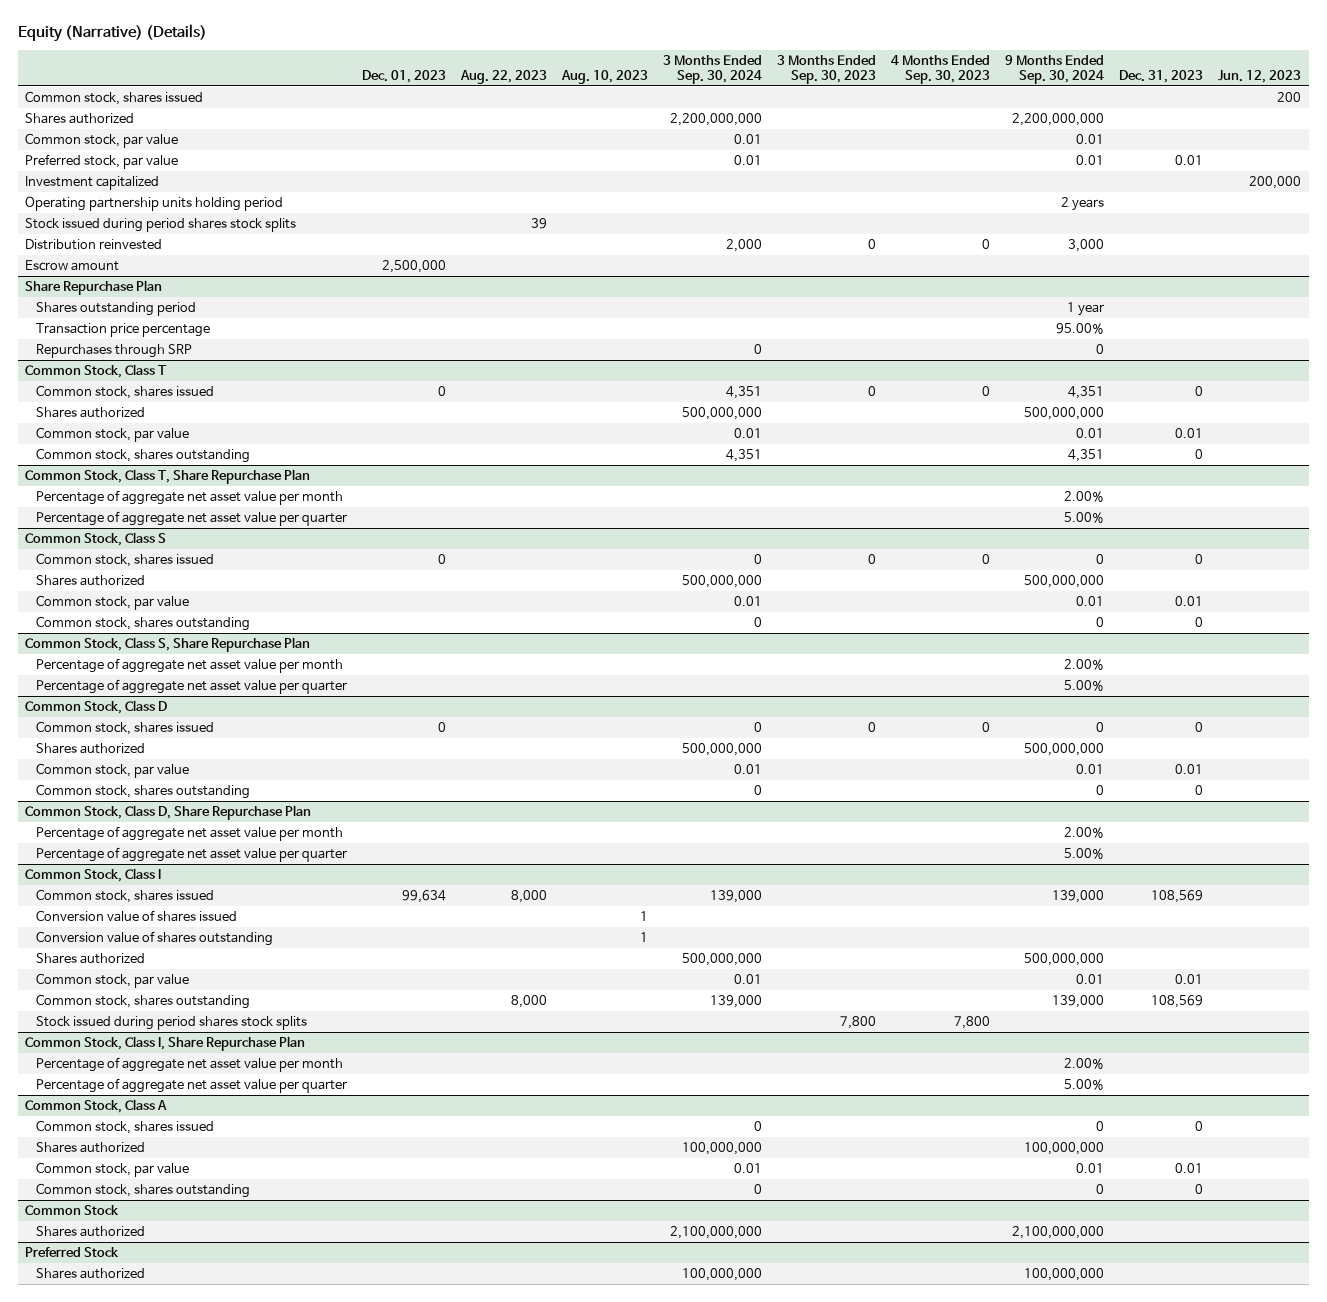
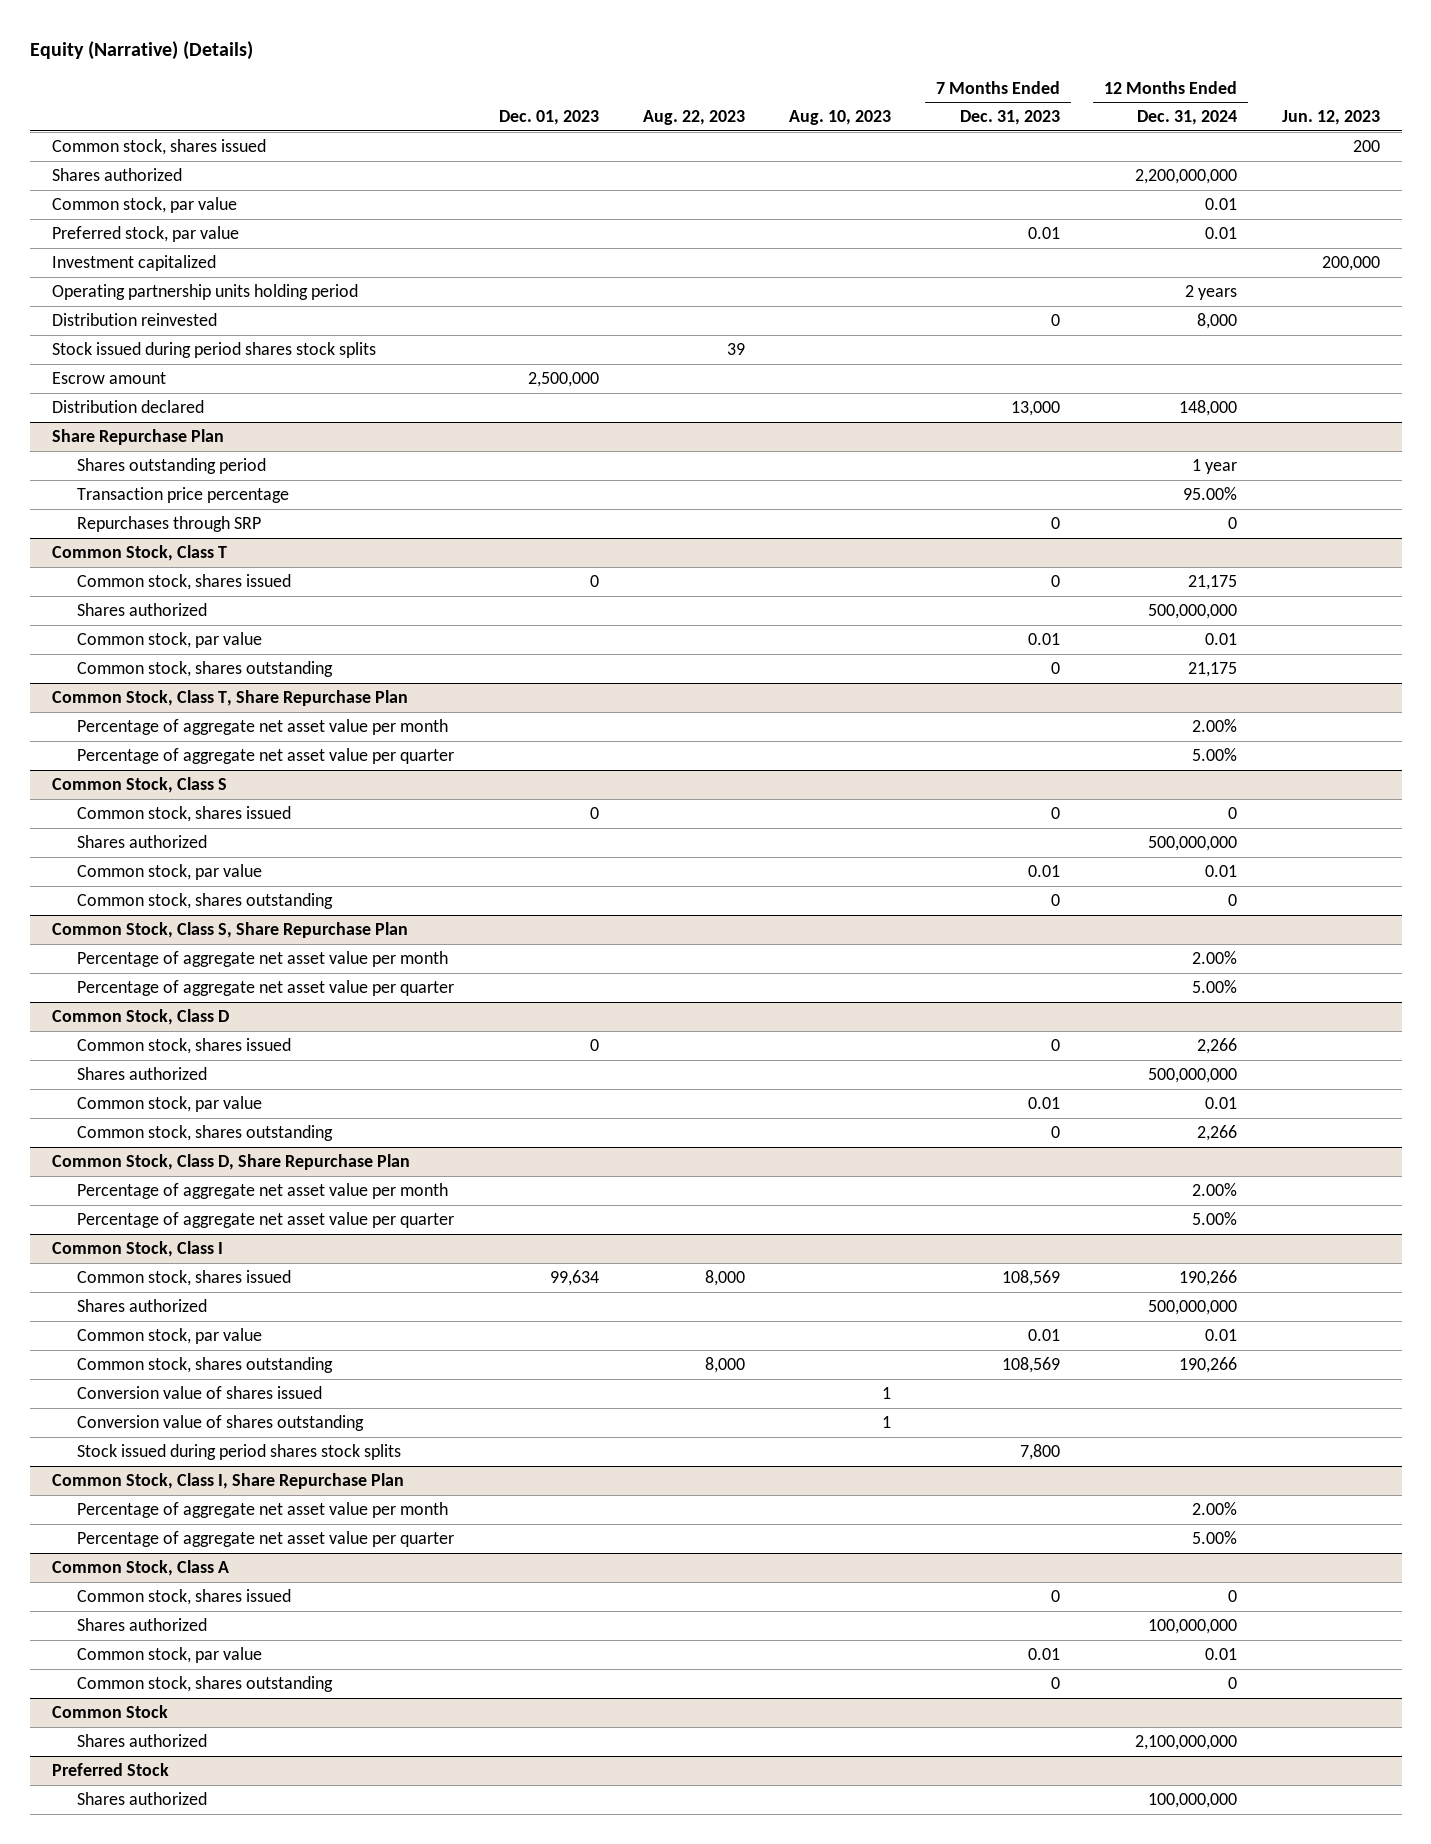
- | Dec. 01, 2023 | Aug. 22, 2023 | Aug. 10, 2023 | 3 Months Ended Sep. 30, 2024 | 3 Months Ended Sep. 30, 2023 | 4 Months Ended Sep. 30, 2023 | 9 Months Ended Sep. 30, 2024 | Dec. 31, 2023 | Jun. 12, 2023
+ | Dec. 01, 2023 | Aug. 22, 2023 | Aug. 10, 2023 | 7 Months Ended Dec. 31, 2023 | 12 Months Ended Dec. 31, 2024 | Jun. 12, 2023
moved down: Stock issued during period shares stock splits | | 39 | | | |
+ Distribution declared | | | | 13,000 | 148,000 |
@ Common Stock, Class I
moved down: Conversion value of shares issued | | | 1 | | |
moved down: Conversion value of shares outstanding | | | 1 | | |

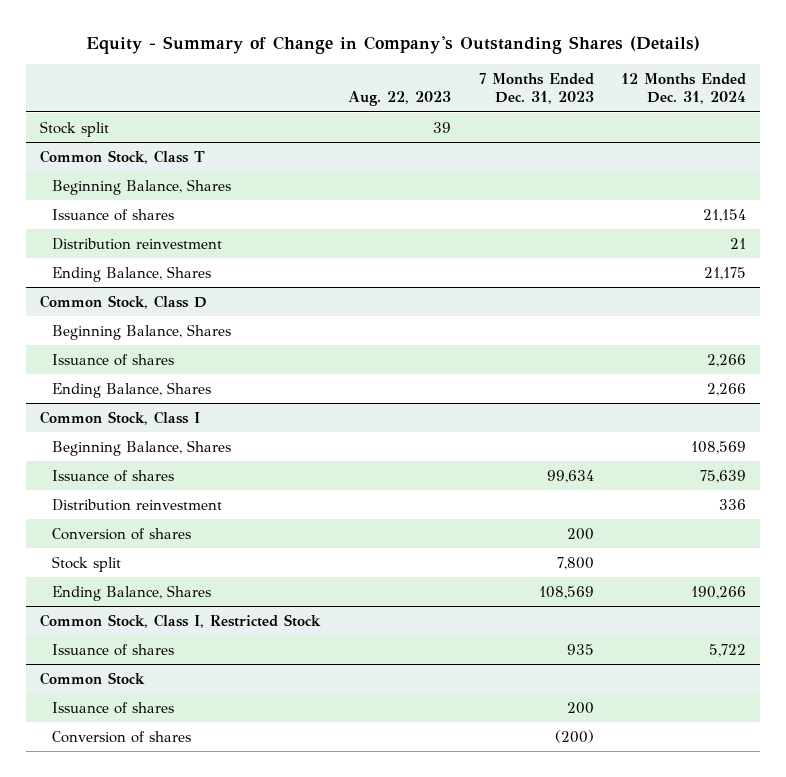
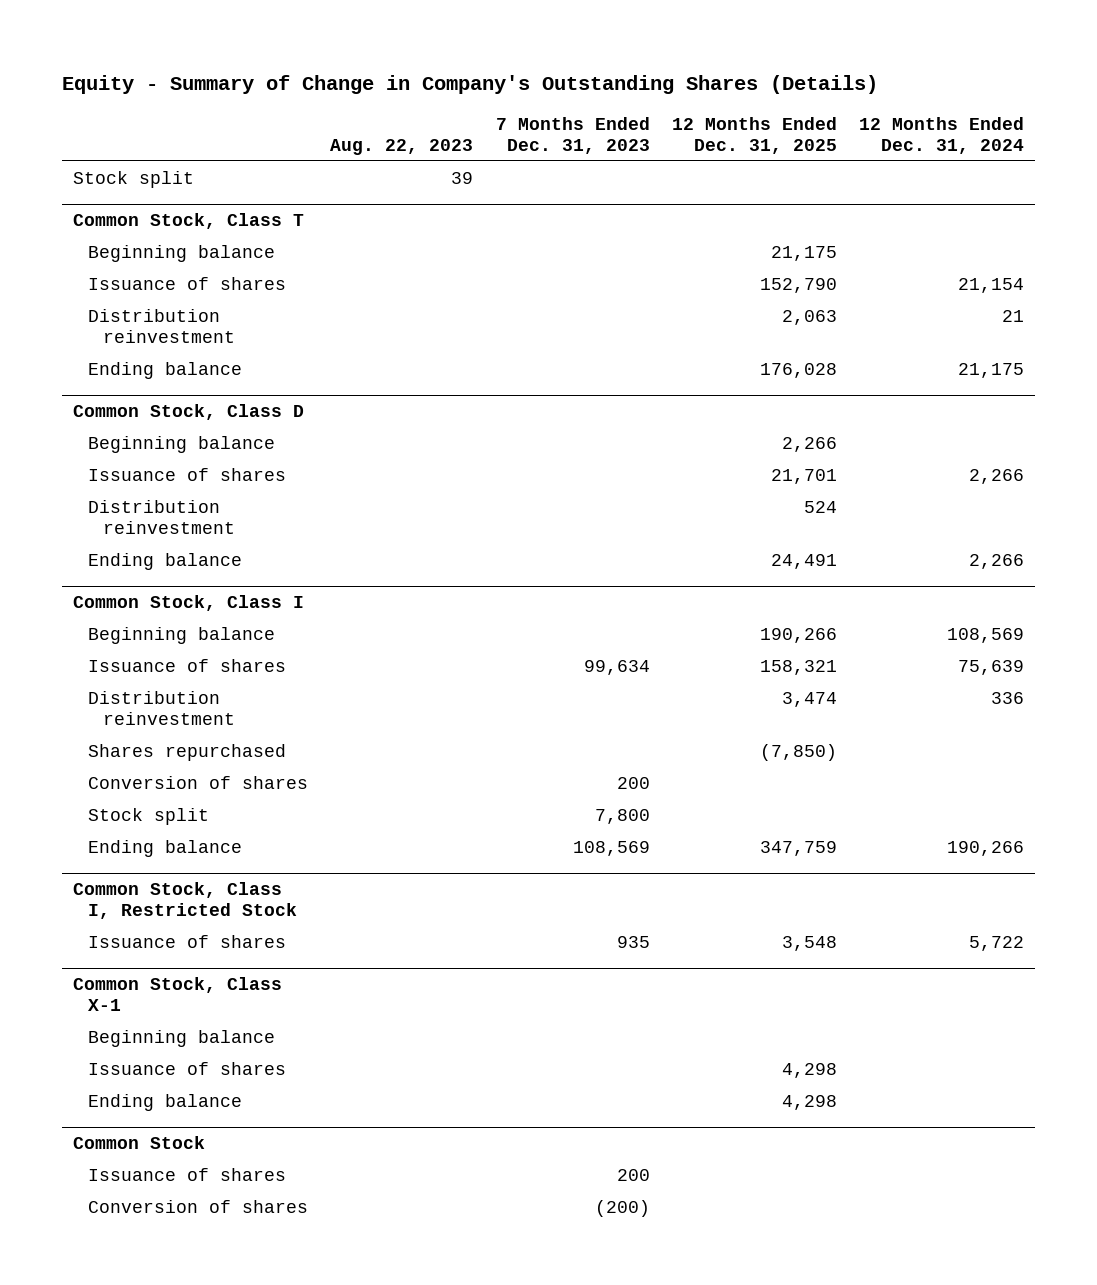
- | Aug. 22, 2023 | 7 Months Ended Dec. 31, 2023 | 12 Months Ended Dec. 31, 2024
+ | Aug. 22, 2023 | 7 Months Ended Dec. 31, 2023 | 12 Months Ended Dec. 31, 2025 | 12 Months Ended Dec. 31, 2024
@ Common Stock, Class T
- Beginning Balance, Shares
+ Beginning balance | | | 21,175 |
- Ending Balance, Shares | | | 21,175
+ Ending balance | | | 176,028 | 21,175
@ Common Stock, Class D
- Beginning Balance, Shares
+ Beginning balance | | | 2,266 |
- Ending Balance, Shares | | | 2,266
+ Distribution reinvestment | | | 524 |
+ Ending balance | | | 24,491 | 2,266
@ Common Stock, Class I
- Beginning Balance, Shares | | | 108,569
+ Beginning balance | | | 190,266 | 108,569
+ Shares repurchased | | | (7,850) |
- Ending Balance, Shares | | 108,569 | 190,266
+ Ending balance | | 108,569 | 347,759 | 190,266
+ Common Stock, Class X-1
+ Beginning balance
+ Issuance of shares | | | 4,298 |
+ Ending balance | | | 4,298 |

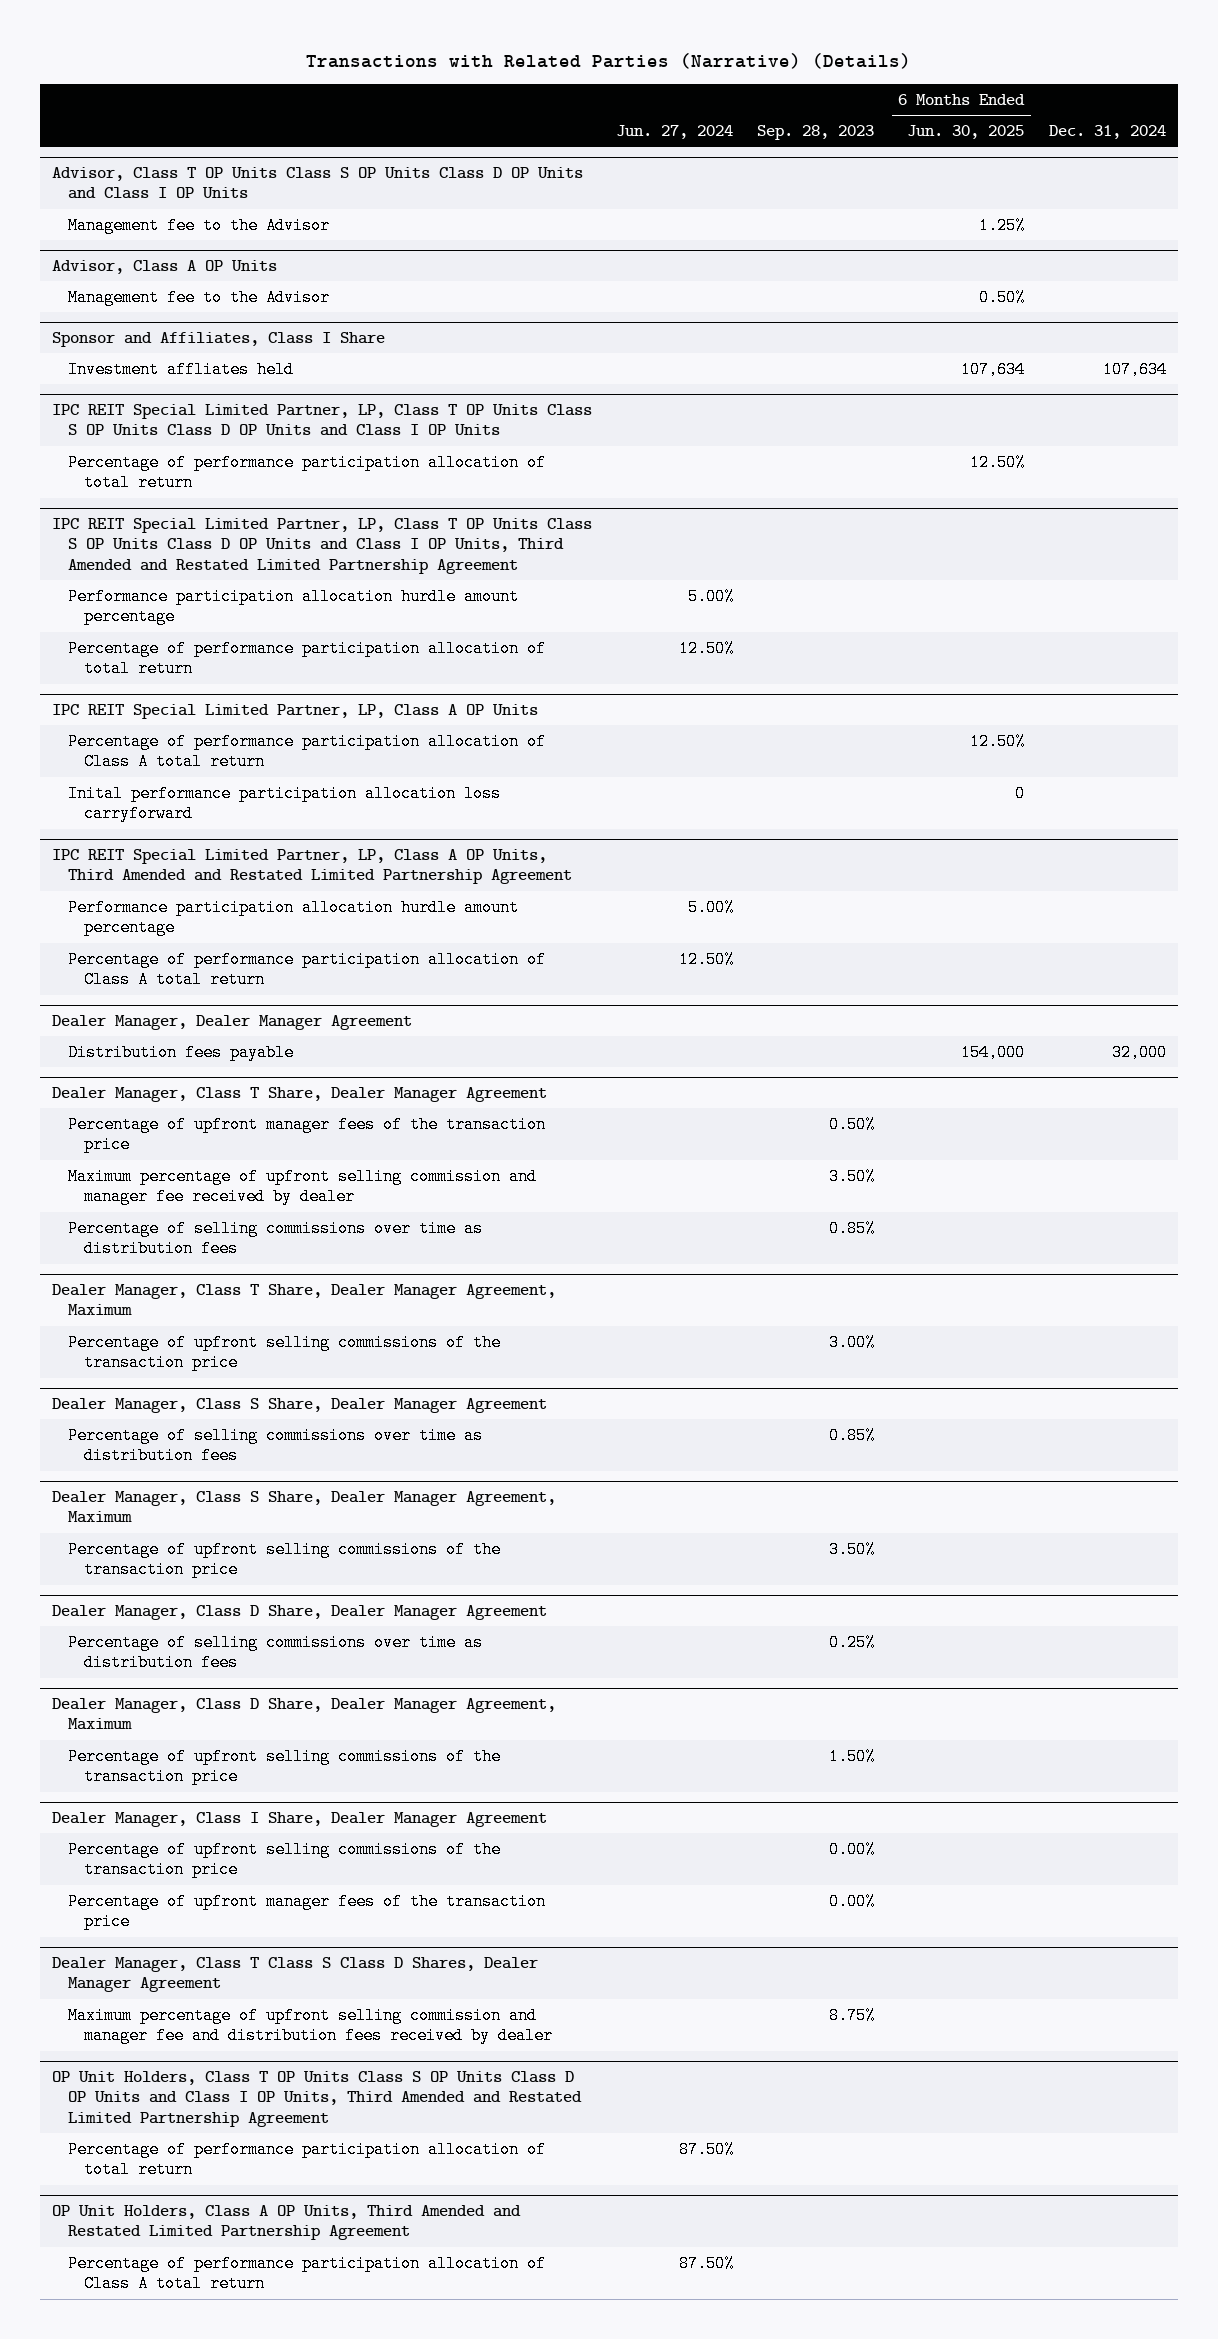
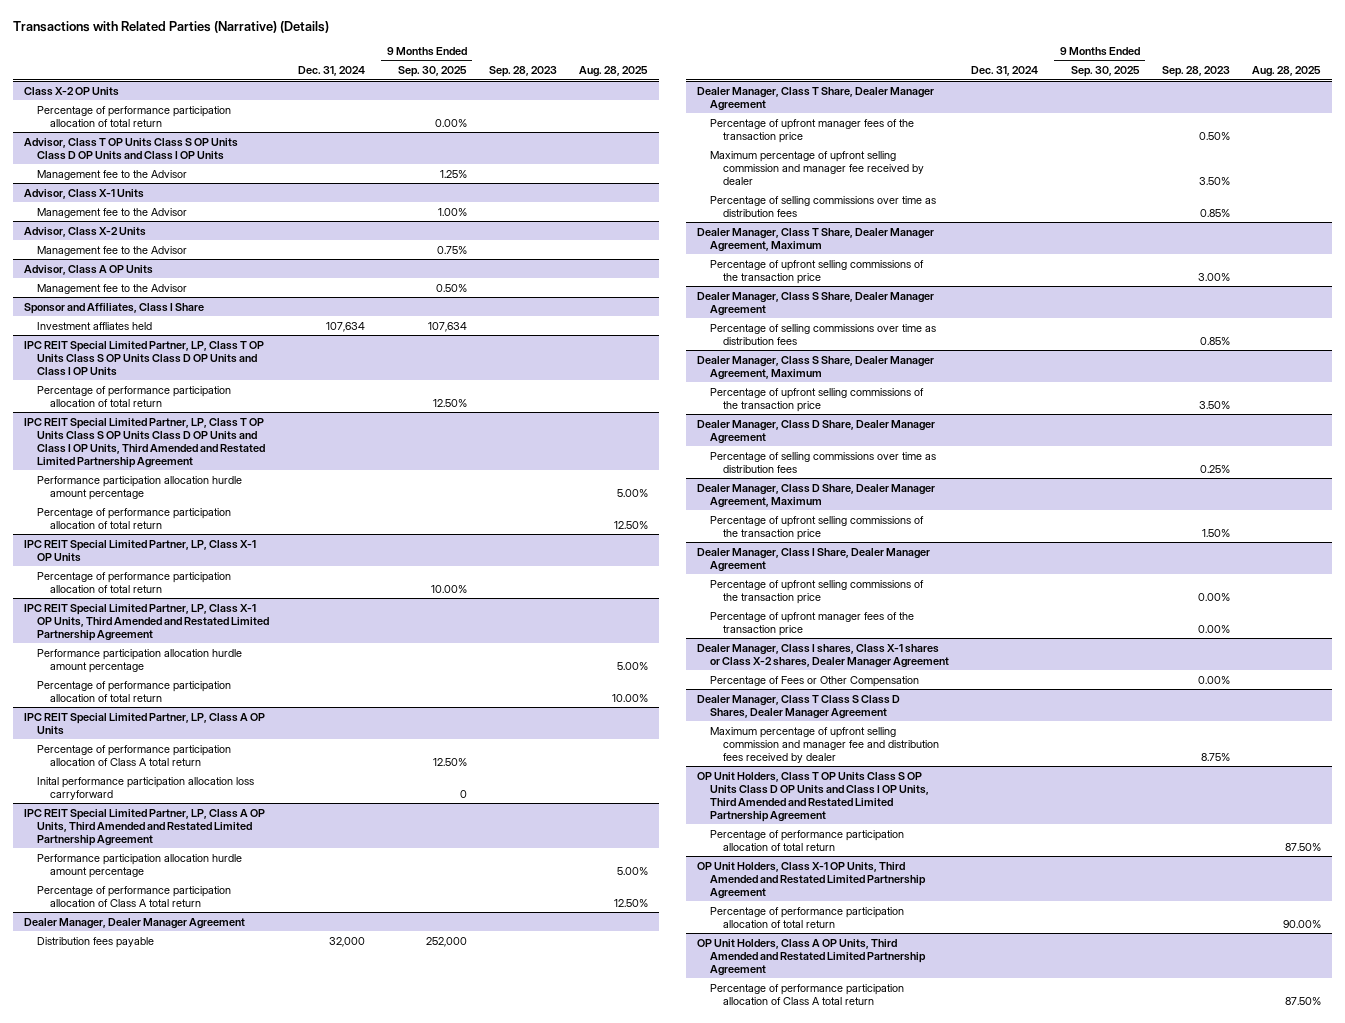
- | Jun. 27, 2024 | Sep. 28, 2023 | 6 Months Ended Jun. 30, 2025 | Dec. 31, 2024
+ | Dec. 31, 2024 | 9 Months Ended Sep. 30, 2025 | Sep. 28, 2023 | Aug. 28, 2025
+ Class X-2 OP Units
+ Percentage of performance participation allocation of total return | | 0.00% | |
+ Advisor, Class X-1 Units
+ Management fee to the Advisor | | 1.00% | |
+ Advisor, Class X-2 Units
+ Management fee to the Advisor | | 0.75% | |
+ IPC REIT Special Limited Partner, LP, Class X-1 OP Units
+ Percentage of performance participation allocation of total return | | 10.00% | |
+ IPC REIT Special Limited Partner, LP, Class X-1 OP Units, Third Amended and Restated Limited Partnership Agreement
+ Performance participation allocation hurdle amount percentage | | | | 5.00%
+ Percentage of performance participation allocation of total return | | | | 10.00%
+ Dealer Manager, Class I shares, Class X-1 shares or Class X-2 shares, Dealer Manager Agreement
+ Percentage of Fees or Other Compensation | | | 0.00% |
+ OP Unit Holders, Class X-1 OP Units, Third Amended and Restated Limited Partnership Agreement
+ Percentage of performance participation allocation of total return | | | | 90.00%

